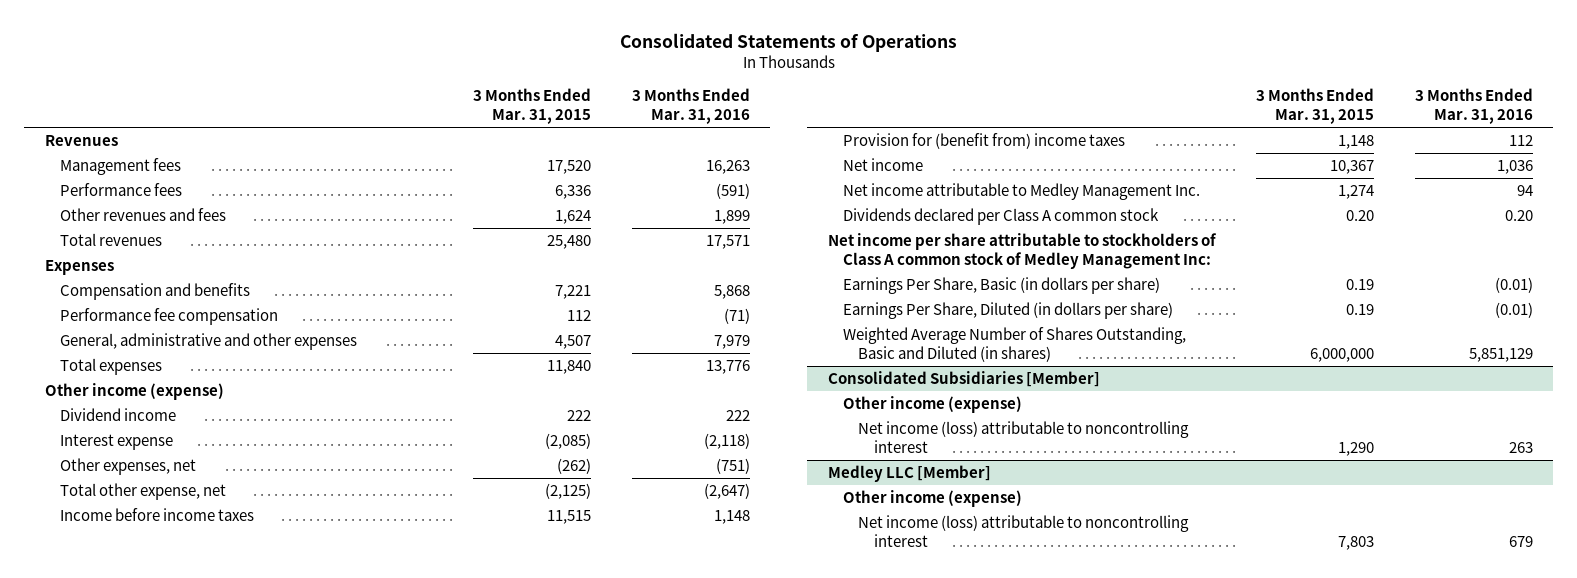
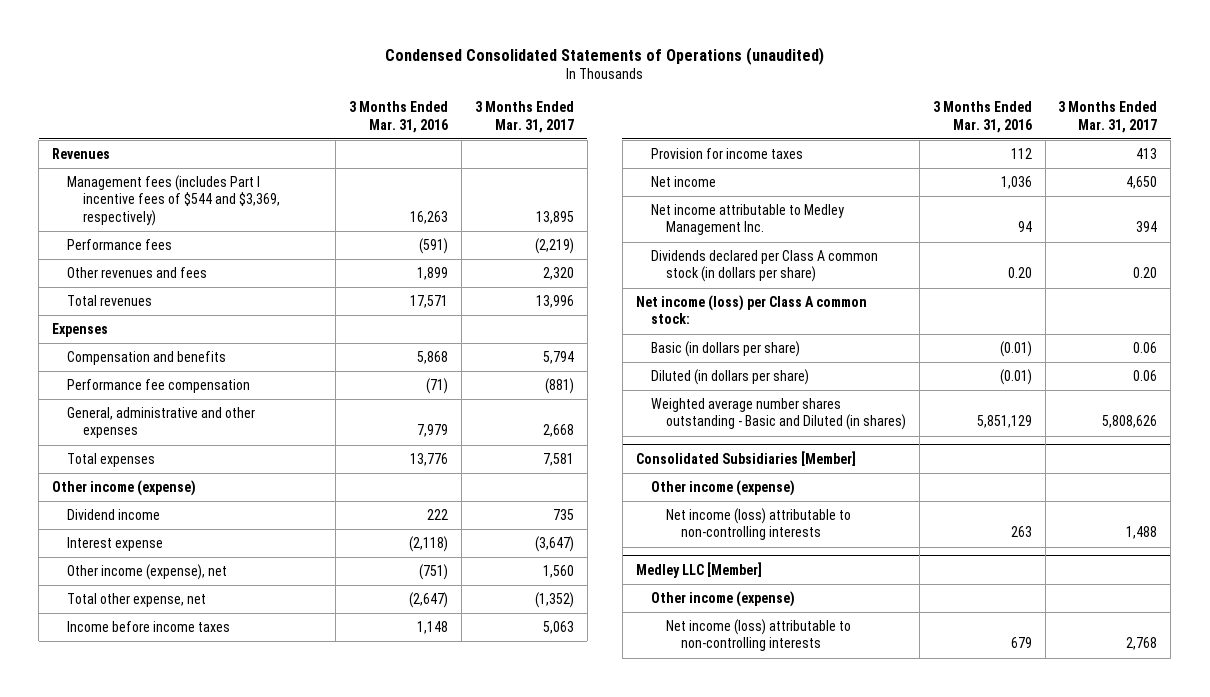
- Consolidated Statements of Operations
+ Condensed Consolidated Statements of Operations (unaudited)
- | 3 Months Ended Mar. 31, 2015 | 3 Months Ended Mar. 31, 2016
+ | 3 Months Ended Mar. 31, 2016 | 3 Months Ended Mar. 31, 2017
- Management fees | 17,520 | 16,263
+ Management fees (includes Part I incentive fees of $544 and $3,369, respectively) | 16,263 | 13,895
- Other expenses, net | (262) | (751)
+ Other income (expense), net | (751) | 1,560
- Provision for (benefit from) income taxes | 1,148 | 112
+ Provision for income taxes | 112 | 413
- Dividends declared per Class A common stock | 0.20 | 0.20
- Net income per share attributable to stockholders of Class A common stock of Medley Management Inc:
- Earnings Per Share, Basic (in dollars per share) | 0.19 | (0.01)
- Earnings Per Share, Diluted (in dollars per share) | 0.19 | (0.01)
- Weighted Average Number of Shares Outstanding, Basic and Diluted (in shares) | 6,000,000 | 5,851,129
+ Dividends declared per Class A common stock (in dollars per share) | 0.20 | 0.20
+ Net income (loss) per Class A common stock:
+ Basic (in dollars per share) | (0.01) | 0.06
+ Diluted (in dollars per share) | (0.01) | 0.06
+ Weighted average number shares outstanding - Basic and Diluted (in shares) | 5,851,129 | 5,808,626
@ Consolidated Subsidiaries [Member]
- Net income (loss) attributable to noncontrolling interest | 1,290 | 263
+ Net income (loss) attributable to non-controlling interests | 263 | 1,488
@ Medley LLC [Member]
- Net income (loss) attributable to noncontrolling interest | 7,803 | 679
+ Net income (loss) attributable to non-controlling interests | 679 | 2,768

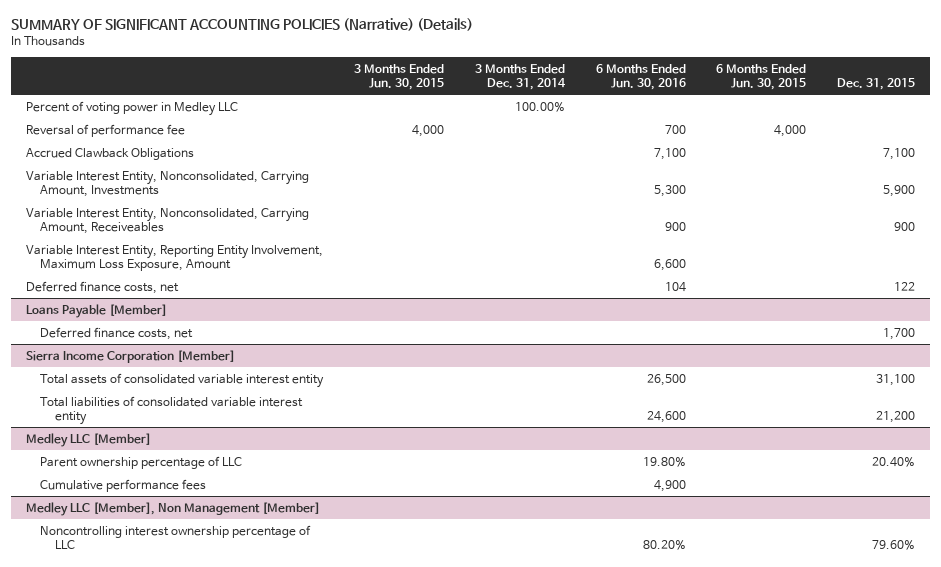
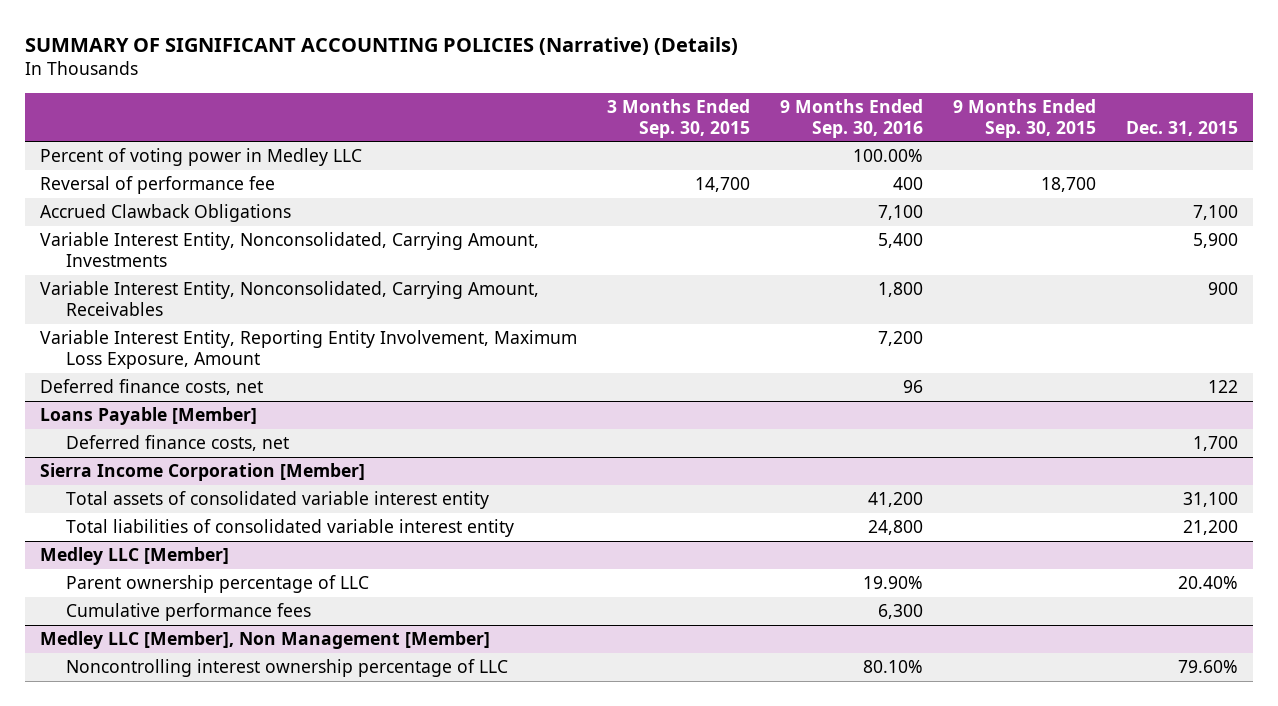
- | 3 Months Ended Jun. 30, 2015 | 3 Months Ended Dec. 31, 2014 | 6 Months Ended Jun. 30, 2016 | 6 Months Ended Jun. 30, 2015 | Dec. 31, 2015
+ | 3 Months Ended Sep. 30, 2015 | 9 Months Ended Sep. 30, 2016 | 9 Months Ended Sep. 30, 2015 | Dec. 31, 2015
- Variable Interest Entity, Nonconsolidated, Carrying Amount, Receiveables | | | 900 | | 900
+ Variable Interest Entity, Nonconsolidated, Carrying Amount, Receivables | | 1,800 | | 900

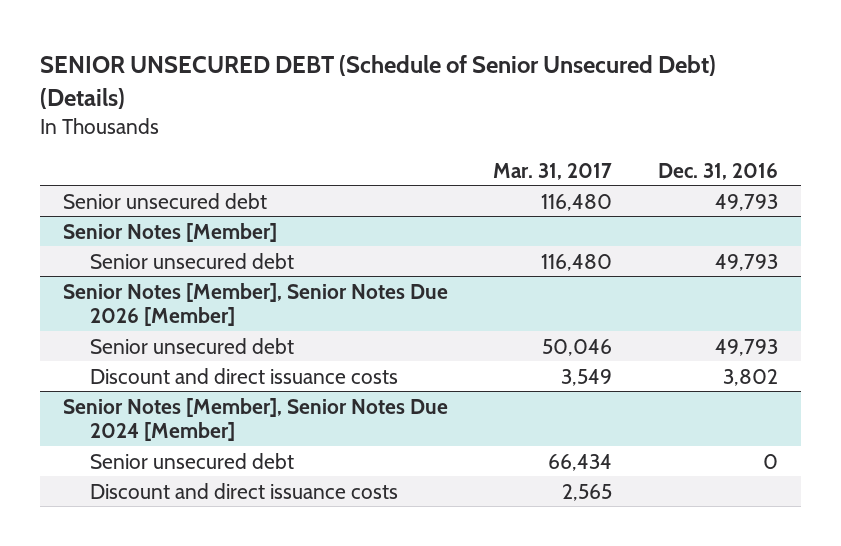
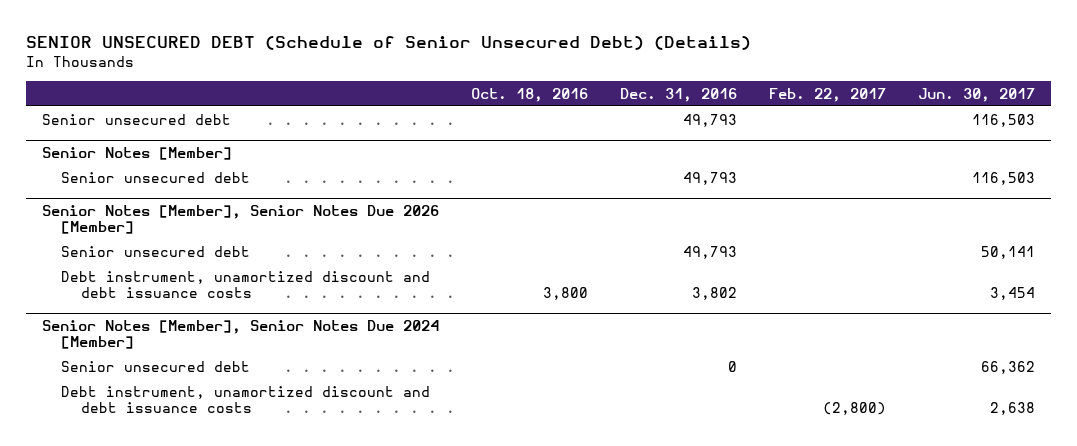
- | Mar. 31, 2017 | Dec. 31, 2016
+ | Oct. 18, 2016 | Dec. 31, 2016 | Feb. 22, 2017 | Jun. 30, 2017
@ Senior Notes [Member], Senior Notes Due 2026 [Member]
- Discount and direct issuance costs | 3,549 | 3,802
+ Debt instrument, unamortized discount and debt issuance costs | 3,800 | 3,802 | | 3,454
@ Senior Notes [Member], Senior Notes Due 2024 [Member]
- Discount and direct issuance costs | 2,565 |
+ Debt instrument, unamortized discount and debt issuance costs | | | (2,800) | 2,638

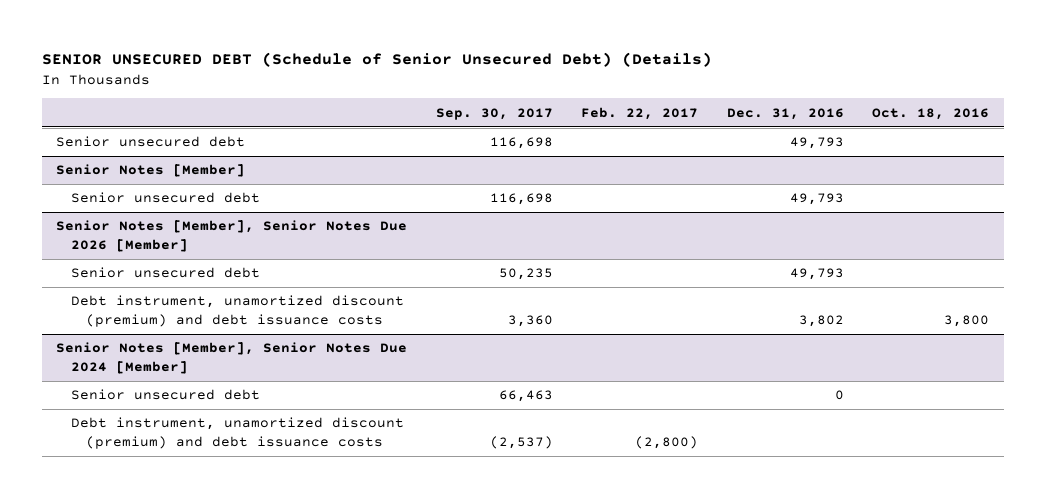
- | Oct. 18, 2016 | Dec. 31, 2016 | Feb. 22, 2017 | Jun. 30, 2017
+ | Sep. 30, 2017 | Feb. 22, 2017 | Dec. 31, 2016 | Oct. 18, 2016
@ Senior Notes [Member], Senior Notes Due 2026 [Member]
- Debt instrument, unamortized discount and debt issuance costs | 3,800 | 3,802 | | 3,454
+ Debt instrument, unamortized discount (premium) and debt issuance costs | 3,360 | | 3,802 | 3,800
@ Senior Notes [Member], Senior Notes Due 2024 [Member]
- Debt instrument, unamortized discount and debt issuance costs | | | (2,800) | 2,638
+ Debt instrument, unamortized discount (premium) and debt issuance costs | (2,537) | (2,800) | |

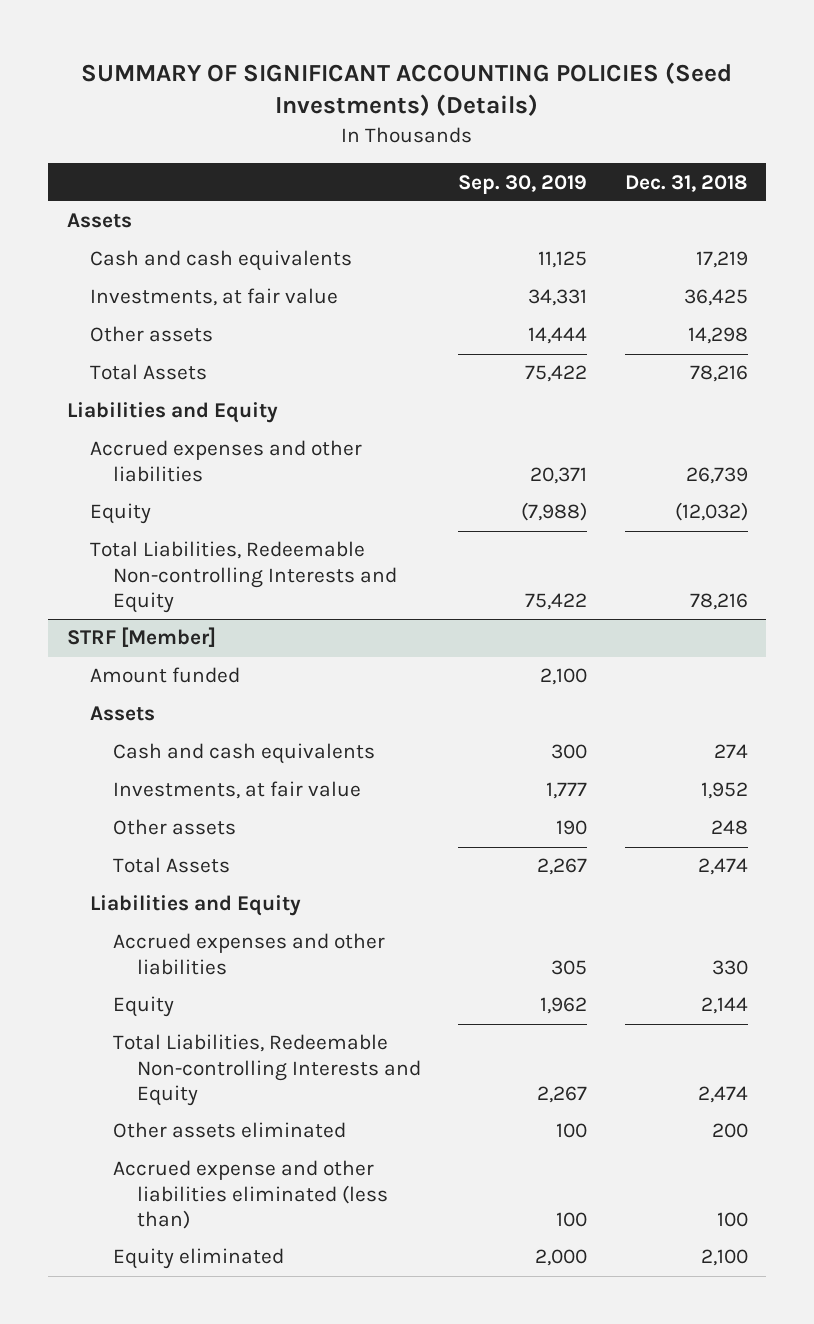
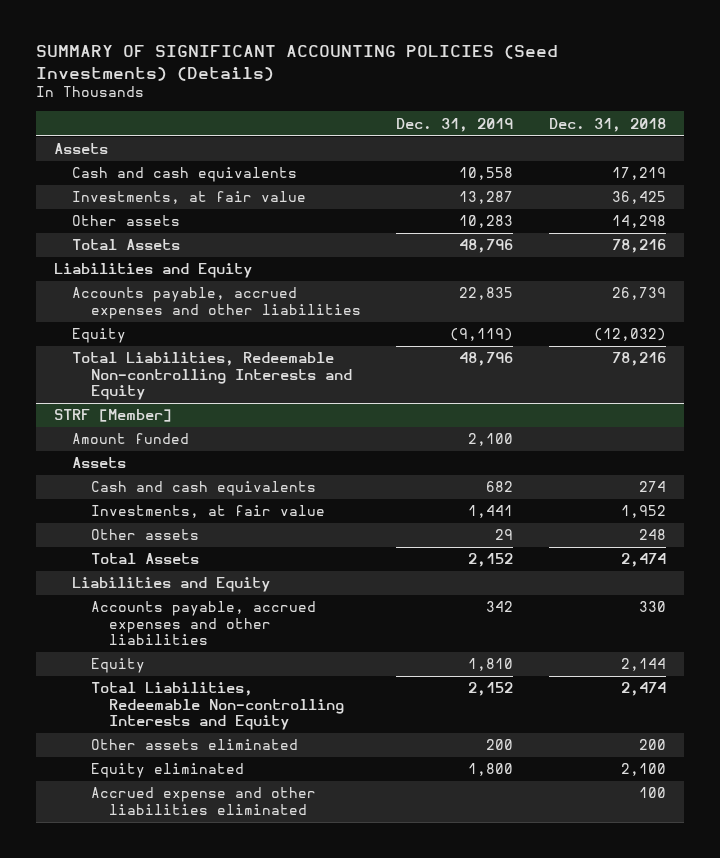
- | Sep. 30, 2019 | Dec. 31, 2018
+ | Dec. 31, 2019 | Dec. 31, 2018
- Accrued expenses and other liabilities | 20,371 | 26,739
+ Accounts payable, accrued expenses and other liabilities | 22,835 | 26,739
@ STRF [Member]
- Accrued expenses and other liabilities | 305 | 330
+ Accounts payable, accrued expenses and other liabilities | 342 | 330
- Accrued expense and other liabilities eliminated (less than) | 100 | 100
+ Accrued expense and other liabilities eliminated | | 100

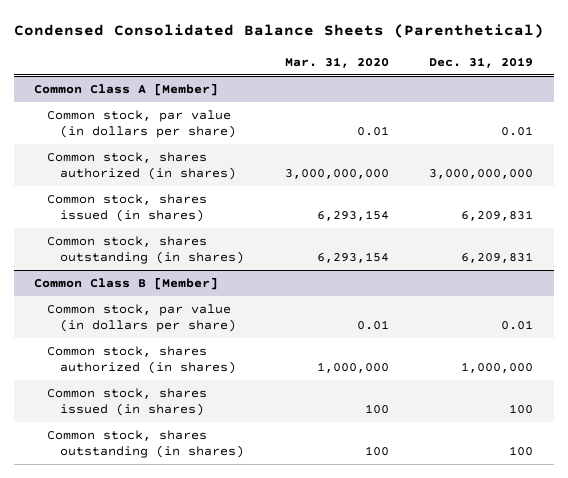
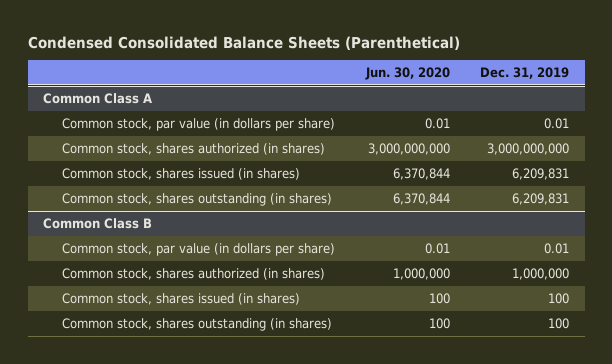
- | Mar. 31, 2020 | Dec. 31, 2019
+ | Jun. 30, 2020 | Dec. 31, 2019
- Common Class A [Member]
+ Common Class A
- Common Class B [Member]
+ Common Class B

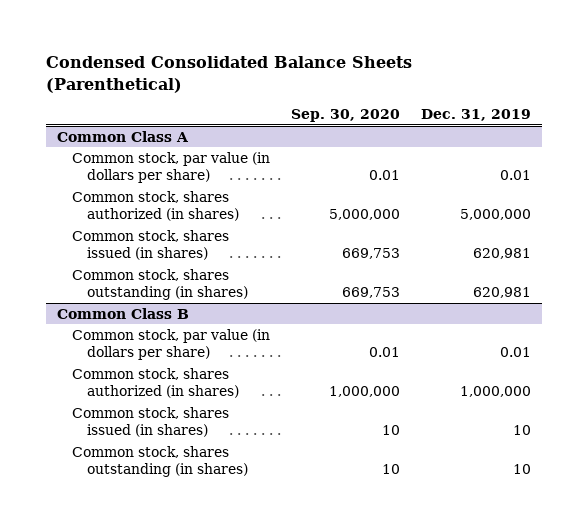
- | Jun. 30, 2020 | Dec. 31, 2019
+ | Sep. 30, 2020 | Dec. 31, 2019
@ Common Class A
- Common stock, shares authorized (in shares) | 3,000,000,000 | 3,000,000,000
- Common stock, shares issued (in shares) | 6,370,844 | 6,209,831
- Common stock, shares outstanding (in shares) | 6,370,844 | 6,209,831
+ Common stock, shares authorized (in shares) | 5,000,000 | 5,000,000
+ Common stock, shares issued (in shares) | 669,753 | 620,981
+ Common stock, shares outstanding (in shares) | 669,753 | 620,981
@ Common Class B
- Common stock, shares issued (in shares) | 100 | 100
- Common stock, shares outstanding (in shares) | 100 | 100
+ Common stock, shares issued (in shares) | 10 | 10
+ Common stock, shares outstanding (in shares) | 10 | 10

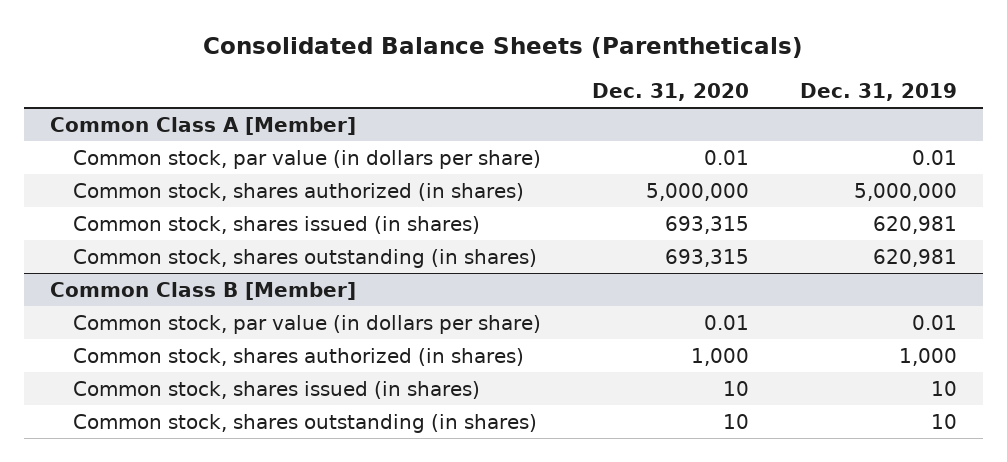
- Condensed Consolidated Balance Sheets (Parenthetical)
+ Consolidated Balance Sheets (Parentheticals)
- | Sep. 30, 2020 | Dec. 31, 2019
+ | Dec. 31, 2020 | Dec. 31, 2019
- Common Class A
+ Common Class A [Member]
- Common Class B
+ Common Class B [Member]
- Common stock, shares authorized (in shares) | 1,000,000 | 1,000,000
+ Common stock, shares authorized (in shares) | 1,000 | 1,000

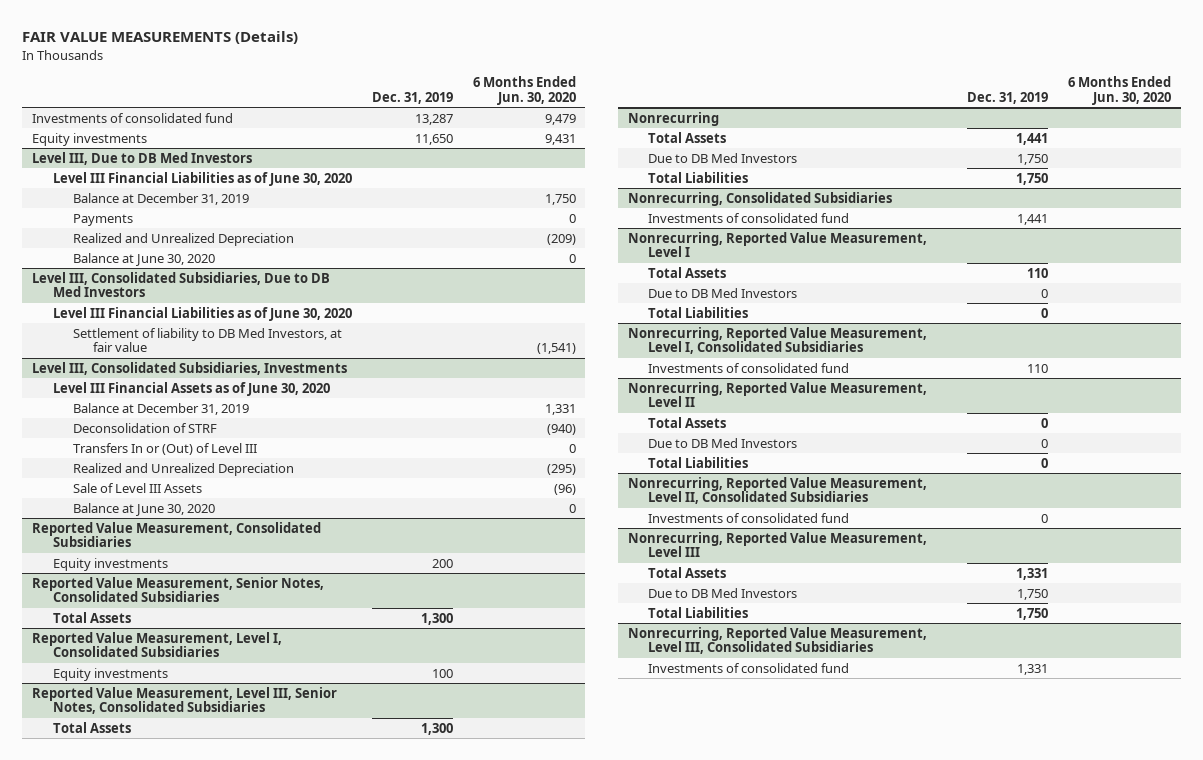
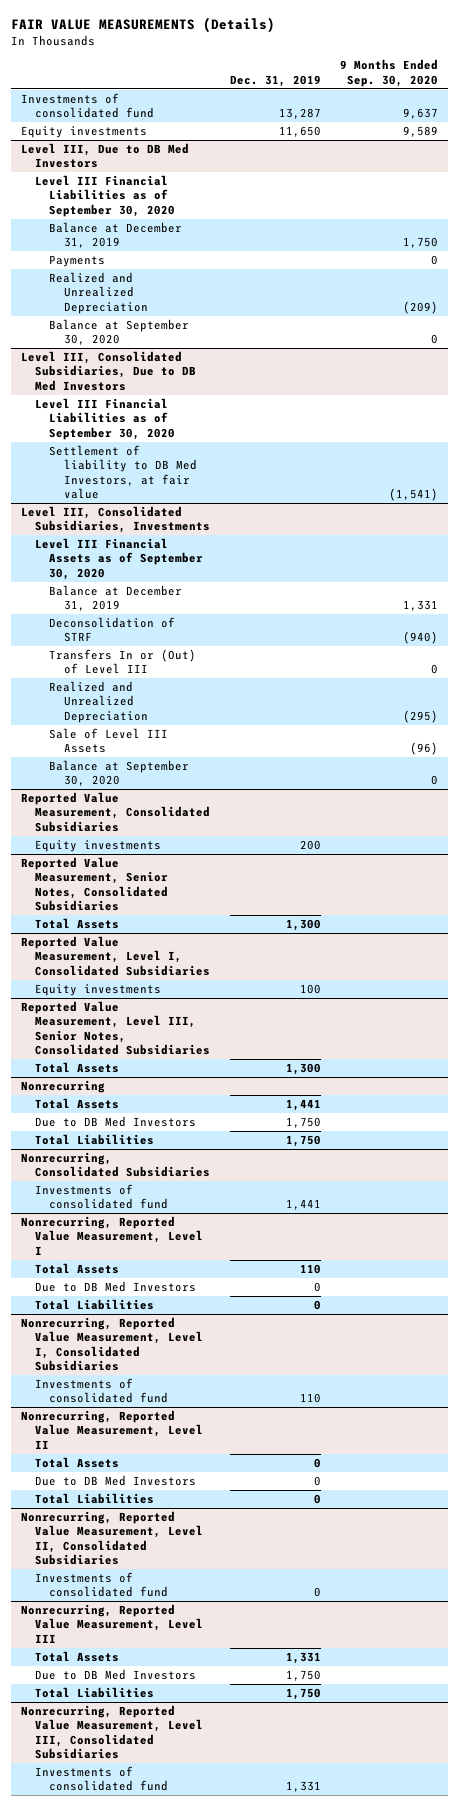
- | Dec. 31, 2019 | 6 Months Ended Jun. 30, 2020
+ | Dec. 31, 2019 | 9 Months Ended Sep. 30, 2020
@ Level III, Due to DB Med Investors
- Level III Financial Liabilities as of June 30, 2020
+ Level III Financial Liabilities as of September 30, 2020
- Balance at June 30, 2020 | | 0
+ Balance at September 30, 2020 | | 0
@ Level III, Consolidated Subsidiaries, Due to DB Med Investors
- Level III Financial Liabilities as of June 30, 2020
+ Level III Financial Liabilities as of September 30, 2020
@ Level III, Consolidated Subsidiaries, Investments
- Level III Financial Assets as of June 30, 2020
+ Level III Financial Assets as of September 30, 2020
- Balance at June 30, 2020 | | 0
+ Balance at September 30, 2020 | | 0

